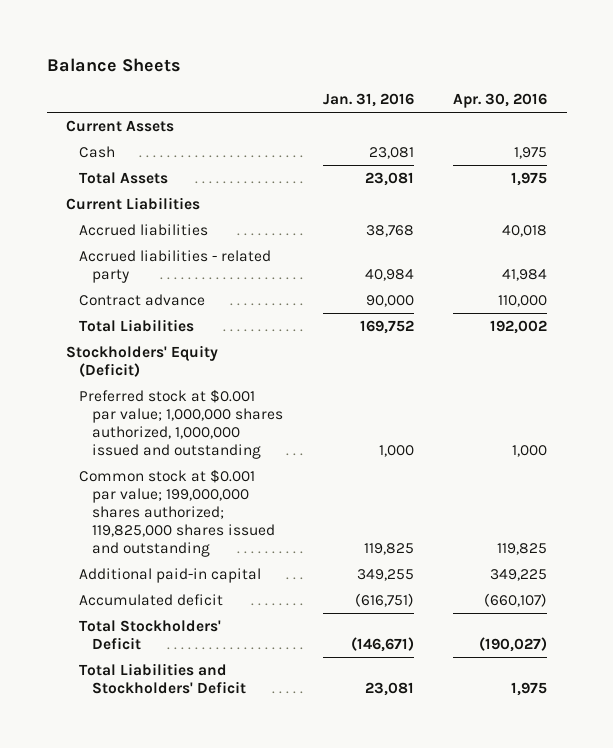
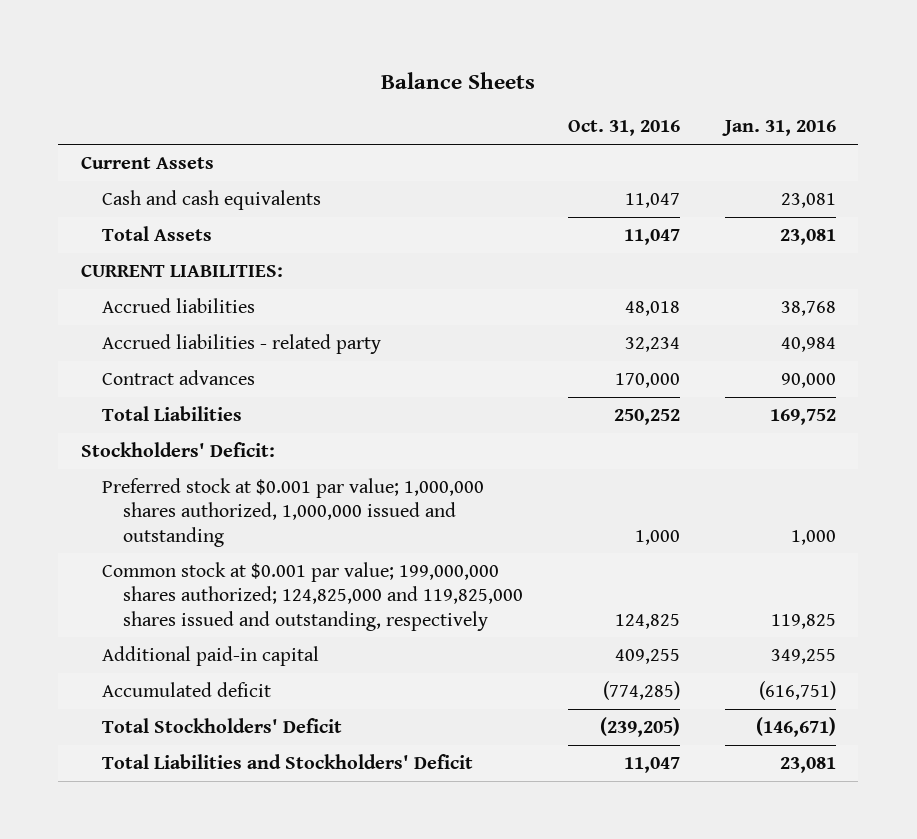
- | Jan. 31, 2016 | Apr. 30, 2016
+ | Oct. 31, 2016 | Jan. 31, 2016
- Cash | 23,081 | 1,975
+ Cash and cash equivalents | 11,047 | 23,081
- Current Liabilities
+ CURRENT LIABILITIES:
- Contract advance | 90,000 | 110,000
+ Contract advances | 170,000 | 90,000
- Stockholders' Equity (Deficit)
+ Stockholders' Deficit:
- Common stock at $0.001 par value; 199,000,000 shares authorized; 119,825,000 shares issued and outstanding | 119,825 | 119,825
+ Common stock at $0.001 par value; 199,000,000 shares authorized; 124,825,000 and 119,825,000 shares issued and outstanding, respectively | 124,825 | 119,825

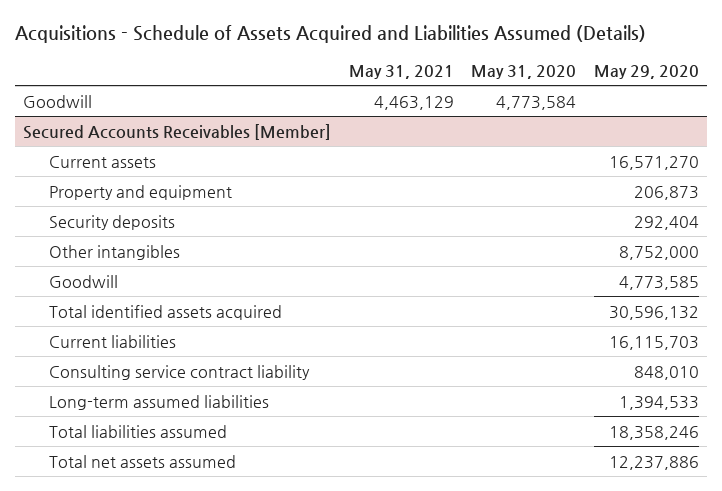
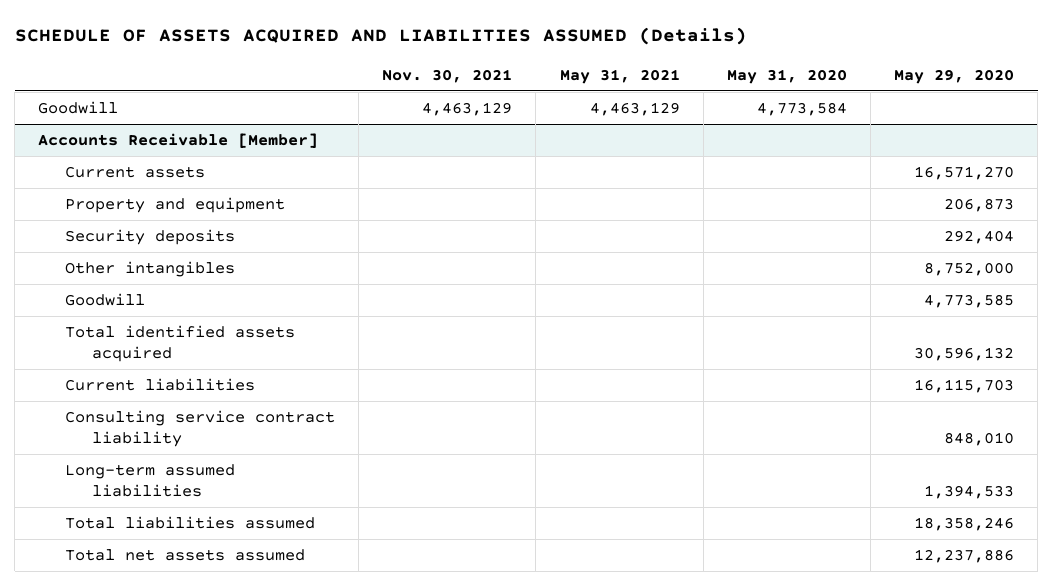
- Acquisitions - Schedule of Assets Acquired and Liabilities Assumed (Details)
+ SCHEDULE OF ASSETS ACQUIRED AND LIABILITIES ASSUMED (Details)
- | May 31, 2021 | May 31, 2020 | May 29, 2020
+ | Nov. 30, 2021 | May 31, 2021 | May 31, 2020 | May 29, 2020
- Secured Accounts Receivables [Member]
+ Accounts Receivable [Member]

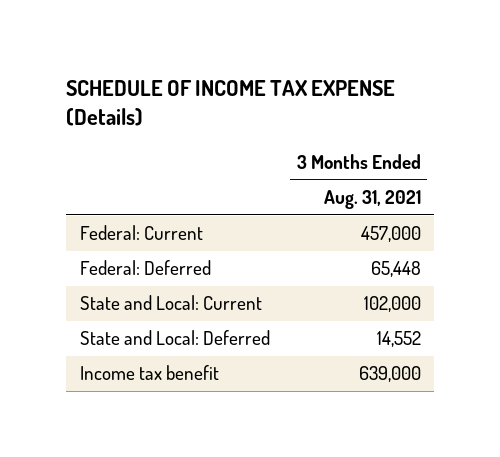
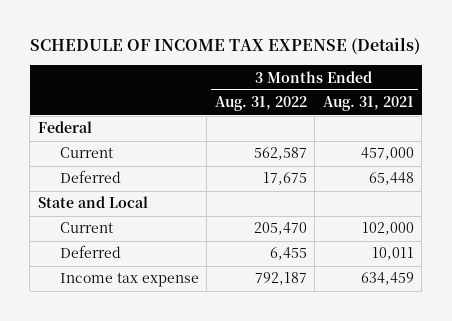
- | 3 Months Ended Aug. 31, 2021
+ | 3 Months Ended Aug. 31, 2022 | 3 Months Ended Aug. 31, 2021
- Federal: Current | 457,000
- Federal: Deferred | 65,448
- State and Local: Current | 102,000
- State and Local: Deferred | 14,552
- Income tax benefit | 639,000
+ Federal
+ Current | 562,587 | 457,000
+ Deferred | 17,675 | 65,448
+ State and Local
+ Current | 205,470 | 102,000
+ Deferred | 6,455 | 10,011
+ Income tax expense | 792,187 | 634,459

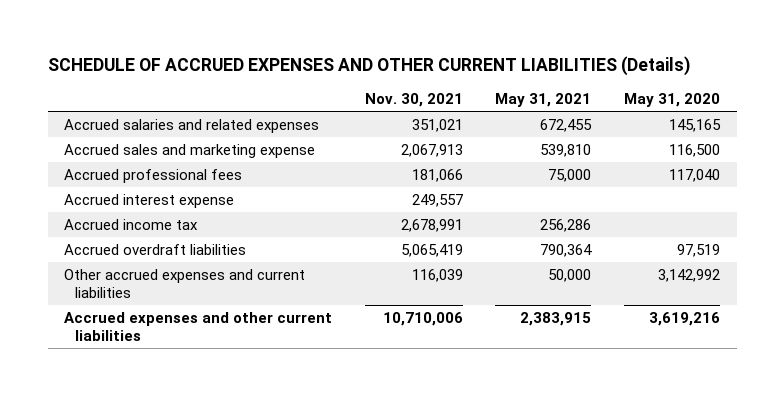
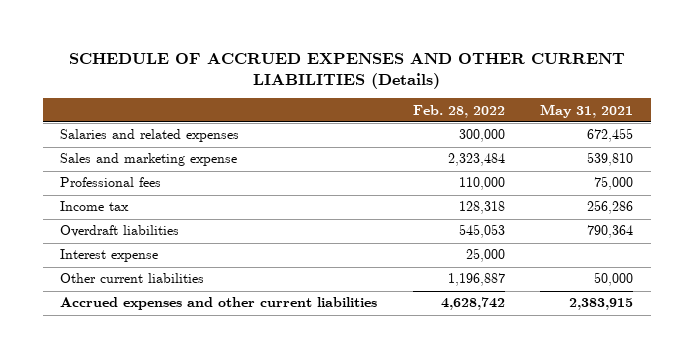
- | Nov. 30, 2021 | May 31, 2021 | May 31, 2020
+ | Feb. 28, 2022 | May 31, 2021
- Accrued salaries and related expenses | 351,021 | 672,455 | 145,165
- Accrued sales and marketing expense | 2,067,913 | 539,810 | 116,500
- Accrued professional fees | 181,066 | 75,000 | 117,040
- Accrued interest expense | 249,557 | |
- Accrued income tax | 2,678,991 | 256,286 |
- Accrued overdraft liabilities | 5,065,419 | 790,364 | 97,519
- Other accrued expenses and current liabilities | 116,039 | 50,000 | 3,142,992
+ Salaries and related expenses | 300,000 | 672,455
+ Sales and marketing expense | 2,323,484 | 539,810
+ Professional fees | 110,000 | 75,000
+ Income tax | 128,318 | 256,286
+ Overdraft liabilities | 545,053 | 790,364
+ Interest expense | 25,000 |
+ Other current liabilities | 1,196,887 | 50,000

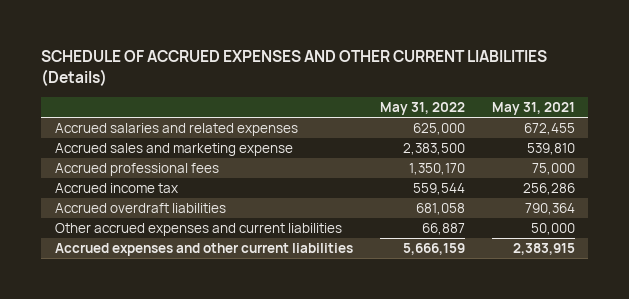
- | Feb. 28, 2022 | May 31, 2021
+ | May 31, 2022 | May 31, 2021
- Salaries and related expenses | 300,000 | 672,455
- Sales and marketing expense | 2,323,484 | 539,810
- Professional fees | 110,000 | 75,000
- Income tax | 128,318 | 256,286
- Overdraft liabilities | 545,053 | 790,364
- Interest expense | 25,000 |
- Other current liabilities | 1,196,887 | 50,000
+ Accrued salaries and related expenses | 625,000 | 672,455
+ Accrued sales and marketing expense | 2,383,500 | 539,810
+ Accrued professional fees | 1,350,170 | 75,000
+ Accrued income tax | 559,544 | 256,286
+ Accrued overdraft liabilities | 681,058 | 790,364
+ Other accrued expenses and current liabilities | 66,887 | 50,000

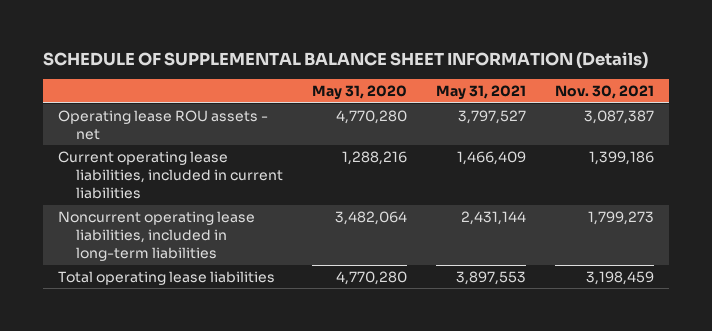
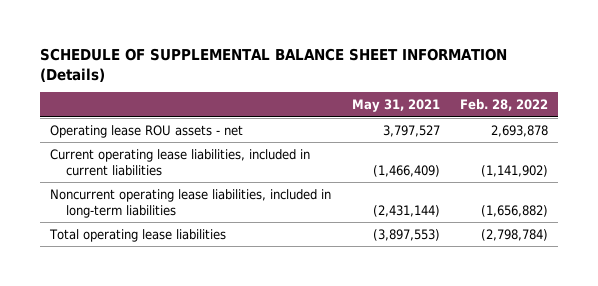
- | May 31, 2020 | May 31, 2021 | Nov. 30, 2021
+ | May 31, 2021 | Feb. 28, 2022
- Current operating lease liabilities, included in current liabilities | 1,288,216 | 1,466,409 | 1,399,186
- Noncurrent operating lease liabilities, included in long-term liabilities | 3,482,064 | 2,431,144 | 1,799,273
- Total operating lease liabilities | 4,770,280 | 3,897,553 | 3,198,459
+ Current operating lease liabilities, included in current liabilities | (1,466,409) | (1,141,902)
+ Noncurrent operating lease liabilities, included in long-term liabilities | (2,431,144) | (1,656,882)
+ Total operating lease liabilities | (3,897,553) | (2,798,784)

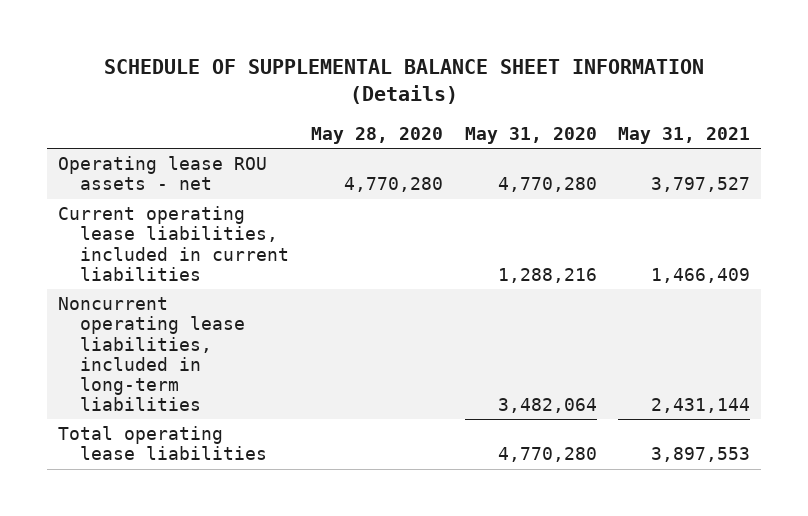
- | May 31, 2021 | Feb. 28, 2022
+ | May 28, 2020 | May 31, 2020 | May 31, 2021
- Current operating lease liabilities, included in current liabilities | (1,466,409) | (1,141,902)
- Noncurrent operating lease liabilities, included in long-term liabilities | (2,431,144) | (1,656,882)
- Total operating lease liabilities | (3,897,553) | (2,798,784)
+ Current operating lease liabilities, included in current liabilities | | 1,288,216 | 1,466,409
+ Noncurrent operating lease liabilities, included in long-term liabilities | | 3,482,064 | 2,431,144
+ Total operating lease liabilities | | 4,770,280 | 3,897,553

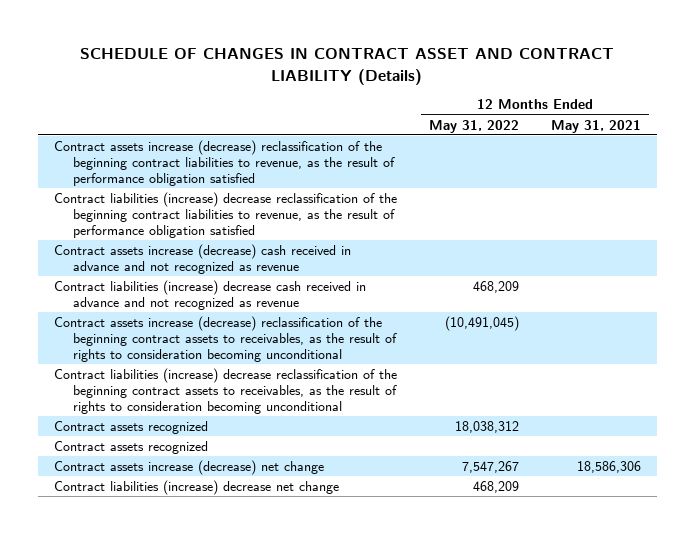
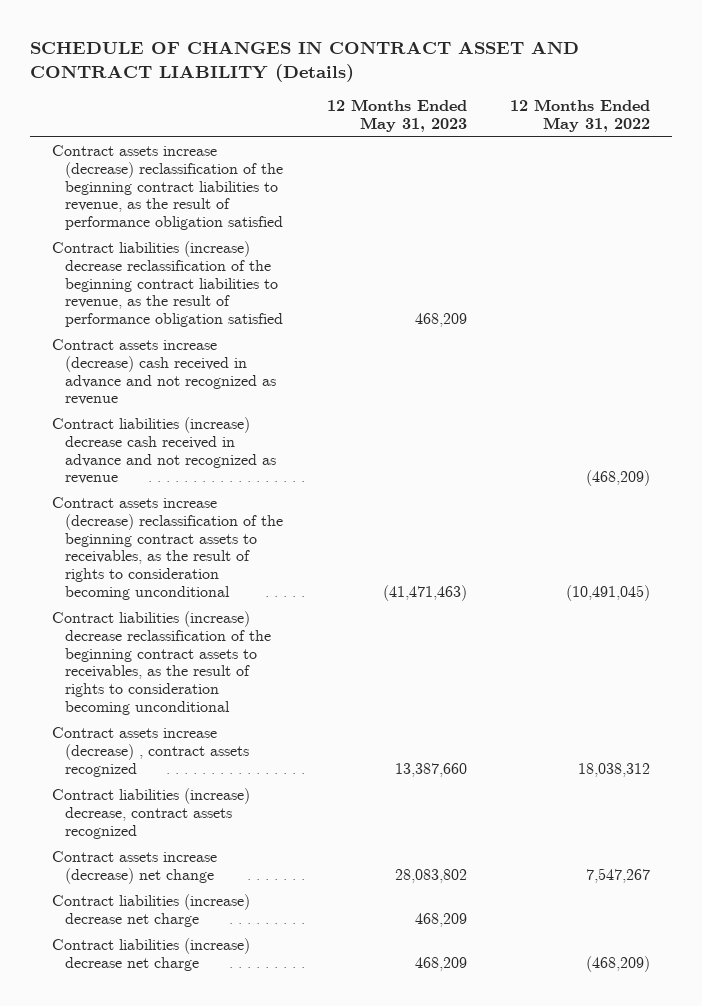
- | 12 Months Ended May 31, 2022 | 12 Months Ended May 31, 2021
+ | 12 Months Ended May 31, 2023 | 12 Months Ended May 31, 2022
- Contract liabilities (increase) decrease cash received in advance and not recognized as revenue | 468,209 |
+ Contract liabilities (increase) decrease cash received in advance and not recognized as revenue | | (468,209)
- Contract assets recognized | 18,038,312 |
- Contract assets recognized
+ Contract assets increase (decrease) , contract assets recognized | 13,387,660 | 18,038,312
+ Contract liabilities (increase) decrease, contract assets recognized
- Contract liabilities (increase) decrease net change | 468,209 |
+ Contract liabilities (increase) decrease net charge | 468,209 |
+ Contract liabilities (increase) decrease net charge | 468,209 | (468,209)

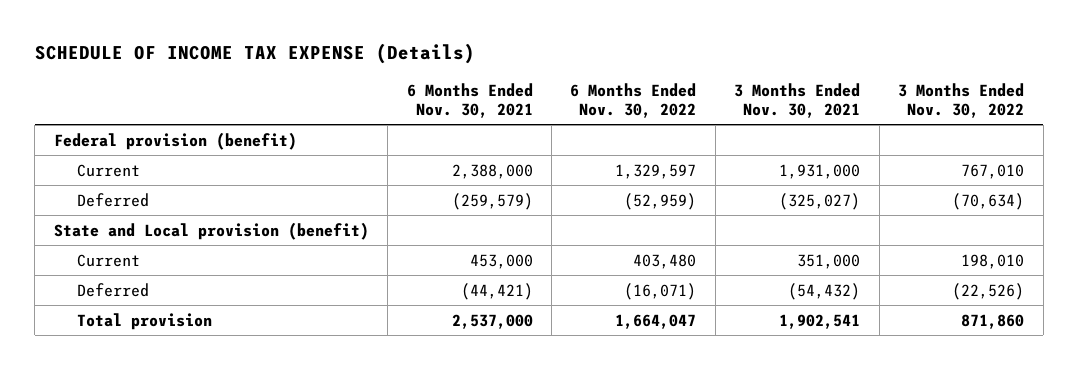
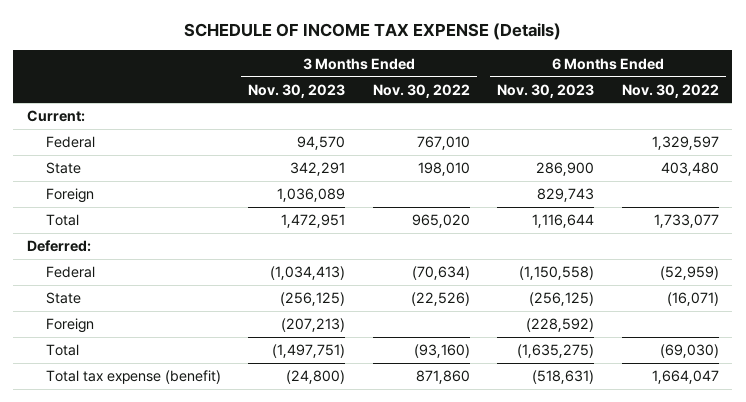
- | 6 Months Ended Nov. 30, 2021 | 6 Months Ended Nov. 30, 2022 | 3 Months Ended Nov. 30, 2021 | 3 Months Ended Nov. 30, 2022
+ | 3 Months Ended Nov. 30, 2023 | 3 Months Ended Nov. 30, 2022 | 6 Months Ended Nov. 30, 2023 | 6 Months Ended Nov. 30, 2022
- Federal provision (benefit)
- Current | 2,388,000 | 1,329,597 | 1,931,000 | 767,010
- Deferred | (259,579) | (52,959) | (325,027) | (70,634)
- State and Local provision (benefit)
- Current | 453,000 | 403,480 | 351,000 | 198,010
- Deferred | (44,421) | (16,071) | (54,432) | (22,526)
- Total provision | 2,537,000 | 1,664,047 | 1,902,541 | 871,860
+ Current:
+ Federal | 94,570 | 767,010 | | 1,329,597
+ State | 342,291 | 198,010 | 286,900 | 403,480
+ Foreign | 1,036,089 | | 829,743 |
+ Total | 1,472,951 | 965,020 | 1,116,644 | 1,733,077
+ Deferred:
+ Federal | (1,034,413) | (70,634) | (1,150,558) | (52,959)
+ State | (256,125) | (22,526) | (256,125) | (16,071)
+ Foreign | (207,213) | | (228,592) |
+ Total | (1,497,751) | (93,160) | (1,635,275) | (69,030)
+ Total tax expense (benefit) | (24,800) | 871,860 | (518,631) | 1,664,047

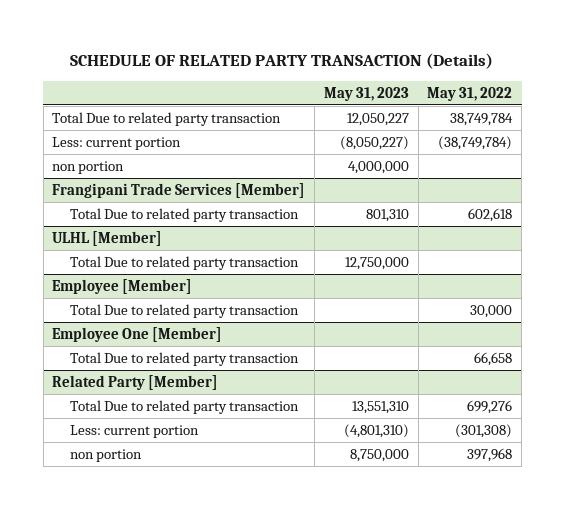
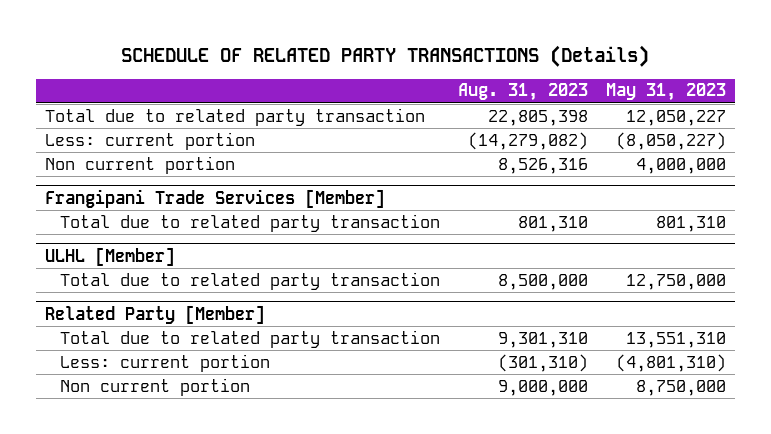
- SCHEDULE OF RELATED PARTY TRANSACTION (Details)
+ SCHEDULE OF RELATED PARTY TRANSACTIONS (Details)
- | May 31, 2023 | May 31, 2022
+ | Aug. 31, 2023 | May 31, 2023
- Total Due to related party transaction | 12,050,227 | 38,749,784
+ Total due to related party transaction | 22,805,398 | 12,050,227
- non portion | 4,000,000 |
+ Non current portion | 8,526,316 | 4,000,000
@ Frangipani Trade Services [Member]
- Total Due to related party transaction | 801,310 | 602,618
+ Total due to related party transaction | 801,310 | 801,310
@ ULHL [Member]
- Total Due to related party transaction | 12,750,000 |
- Employee [Member]
- Total Due to related party transaction | | 30,000
- Employee One [Member]
- Total Due to related party transaction | | 66,658
@ ULHL [Member]
+ Total due to related party transaction | 8,500,000 | 12,750,000
@ Related Party [Member]
- Total Due to related party transaction | 13,551,310 | 699,276
+ Total due to related party transaction | 9,301,310 | 13,551,310
- non portion | 8,750,000 | 397,968
+ Non current portion | 9,000,000 | 8,750,000

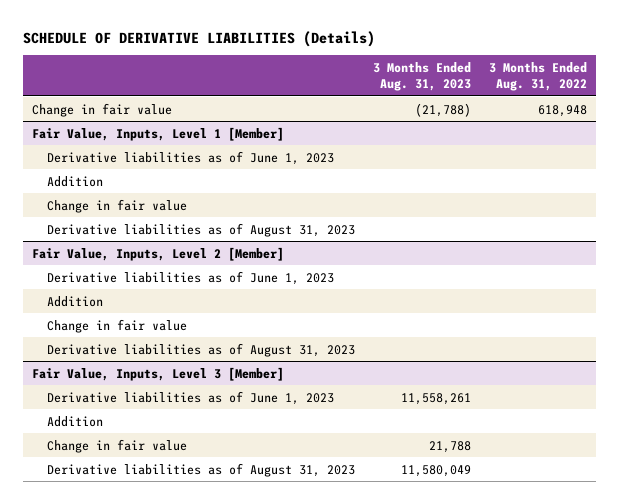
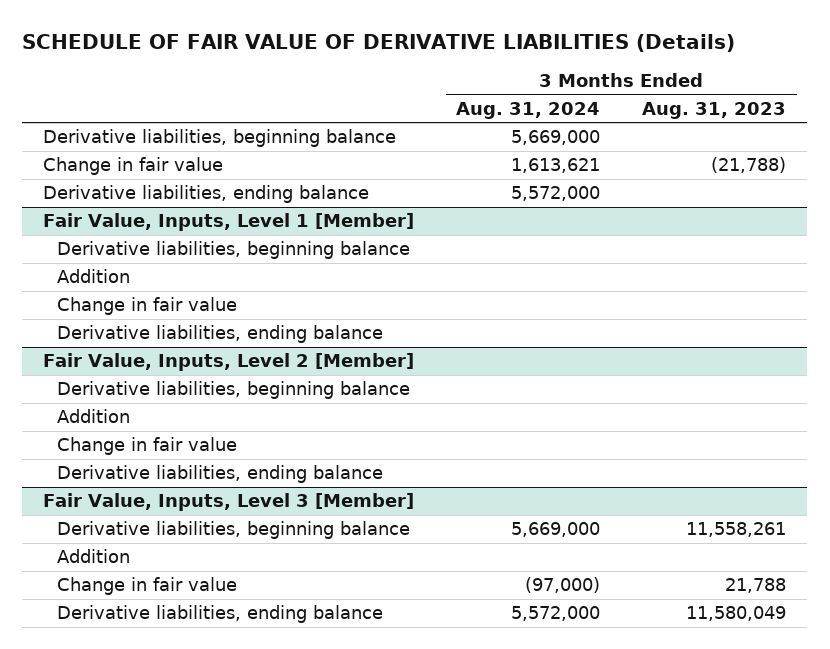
- SCHEDULE OF DERIVATIVE LIABILITIES (Details)
+ SCHEDULE OF FAIR VALUE OF DERIVATIVE LIABILITIES (Details)
- | 3 Months Ended Aug. 31, 2023 | 3 Months Ended Aug. 31, 2022
+ | 3 Months Ended Aug. 31, 2024 | 3 Months Ended Aug. 31, 2023
+ Derivative liabilities, beginning balance | 5,669,000 |
+ Derivative liabilities, ending balance | 5,572,000 |
@ Fair Value, Inputs, Level 1 [Member]
- Derivative liabilities as of June 1, 2023
+ Derivative liabilities, beginning balance
- Derivative liabilities as of August 31, 2023
+ Derivative liabilities, ending balance
@ Fair Value, Inputs, Level 2 [Member]
- Derivative liabilities as of June 1, 2023
+ Derivative liabilities, beginning balance
- Derivative liabilities as of August 31, 2023
+ Derivative liabilities, ending balance
@ Fair Value, Inputs, Level 3 [Member]
- Derivative liabilities as of June 1, 2023 | 11,558,261 |
+ Derivative liabilities, beginning balance | 5,669,000 | 11,558,261
- Derivative liabilities as of August 31, 2023 | 11,580,049 |
+ Derivative liabilities, ending balance | 5,572,000 | 11,580,049

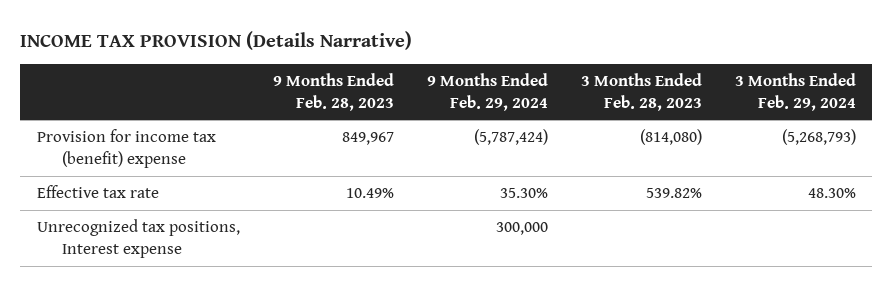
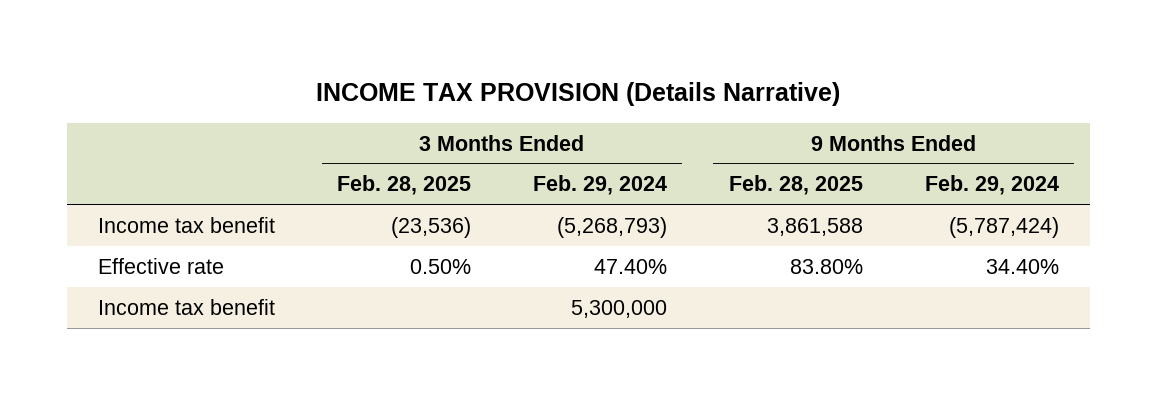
- | 9 Months Ended Feb. 28, 2023 | 9 Months Ended Feb. 29, 2024 | 3 Months Ended Feb. 28, 2023 | 3 Months Ended Feb. 29, 2024
+ | 3 Months Ended Feb. 28, 2025 | 3 Months Ended Feb. 29, 2024 | 9 Months Ended Feb. 28, 2025 | 9 Months Ended Feb. 29, 2024
- Provision for income tax (benefit) expense | 849,967 | (5,787,424) | (814,080) | (5,268,793)
- Effective tax rate | 10.49% | 35.30% | 539.82% | 48.30%
- Unrecognized tax positions, Interest expense | | 300,000 | |
+ Income tax benefit | (23,536) | (5,268,793) | 3,861,588 | (5,787,424)
+ Effective rate | 0.50% | 47.40% | 83.80% | 34.40%
+ Income tax benefit | | 5,300,000 | |

